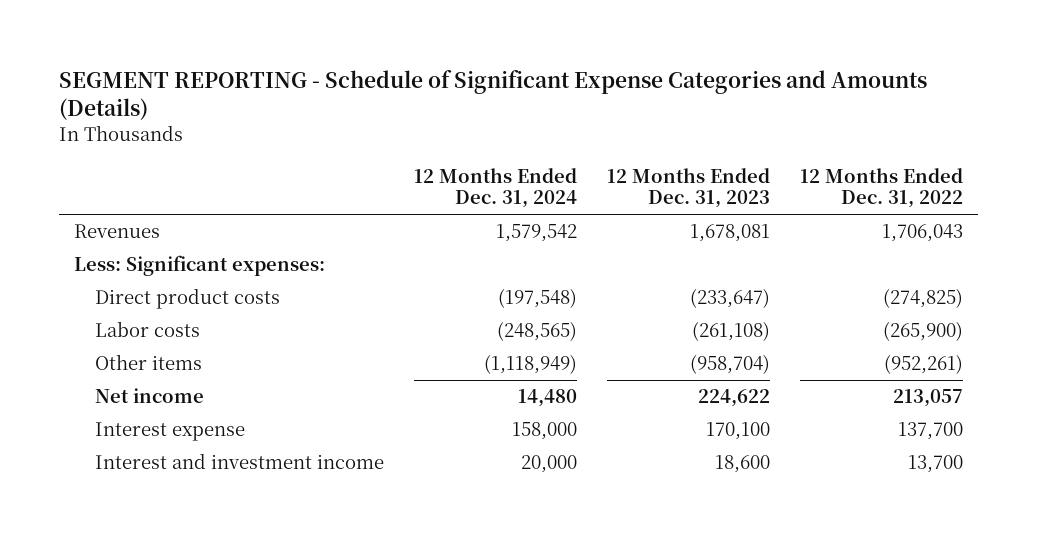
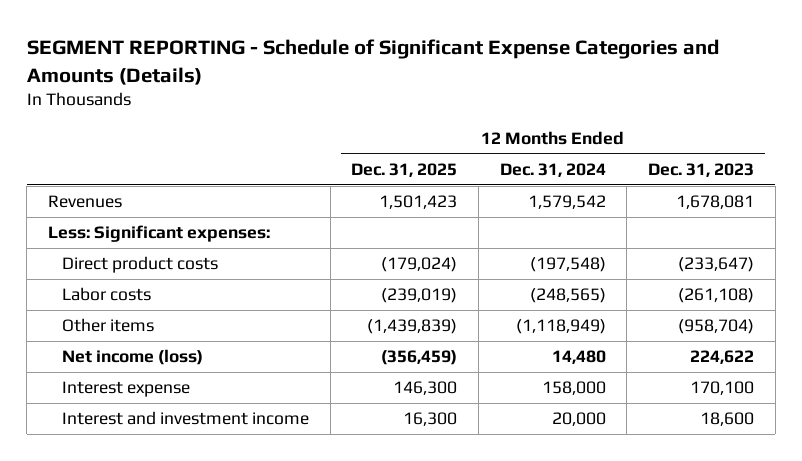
- | 12 Months Ended Dec. 31, 2024 | 12 Months Ended Dec. 31, 2023 | 12 Months Ended Dec. 31, 2022
+ | 12 Months Ended Dec. 31, 2025 | 12 Months Ended Dec. 31, 2024 | 12 Months Ended Dec. 31, 2023
- Net income | 14,480 | 224,622 | 213,057
+ Net income (loss) | (356,459) | 14,480 | 224,622

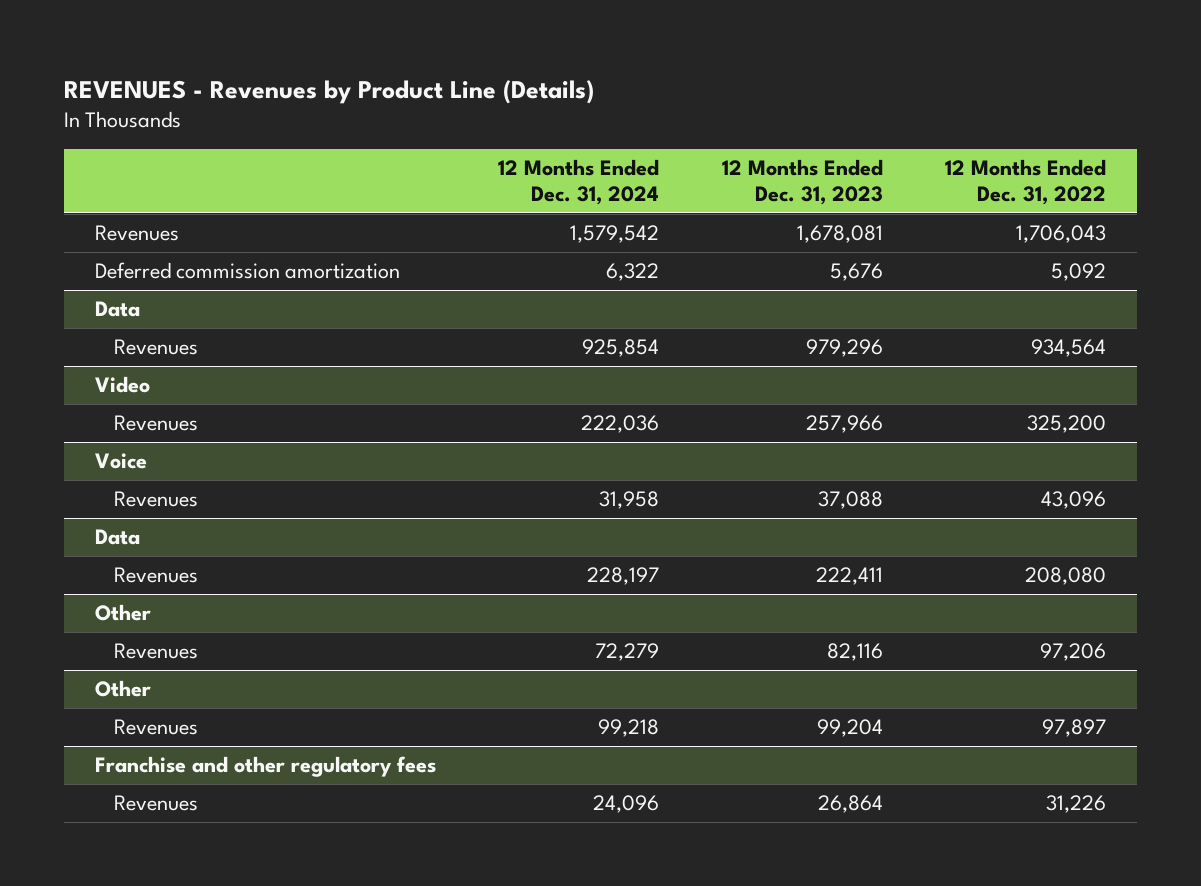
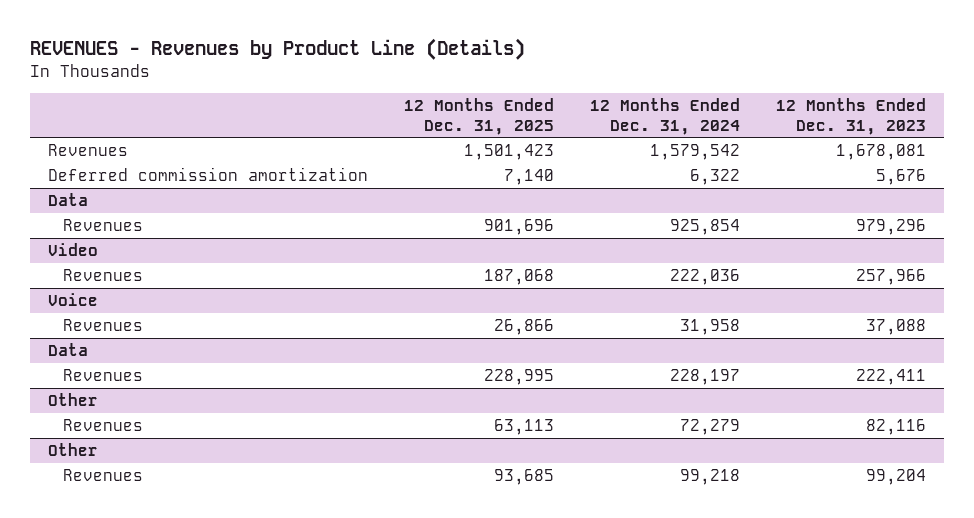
- | 12 Months Ended Dec. 31, 2024 | 12 Months Ended Dec. 31, 2023 | 12 Months Ended Dec. 31, 2022
+ | 12 Months Ended Dec. 31, 2025 | 12 Months Ended Dec. 31, 2024 | 12 Months Ended Dec. 31, 2023
- Franchise and other regulatory fees
- Revenues | 24,096 | 26,864 | 31,226

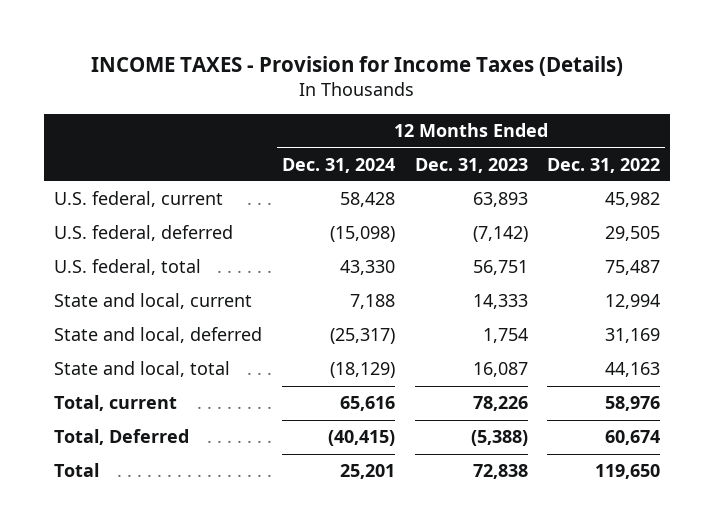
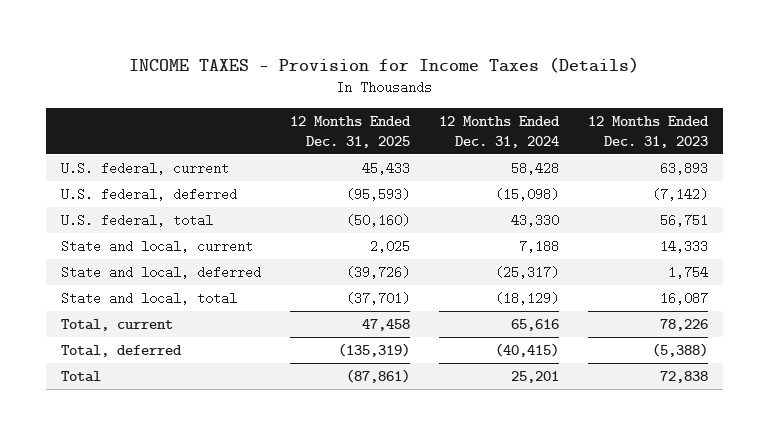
- | 12 Months Ended Dec. 31, 2024 | 12 Months Ended Dec. 31, 2023 | 12 Months Ended Dec. 31, 2022
+ | 12 Months Ended Dec. 31, 2025 | 12 Months Ended Dec. 31, 2024 | 12 Months Ended Dec. 31, 2023
- Total, Deferred | (40,415) | (5,388) | 60,674
+ Total, deferred | (135,319) | (40,415) | (5,388)

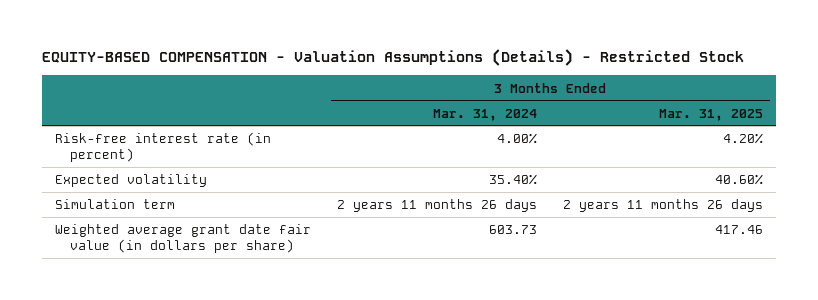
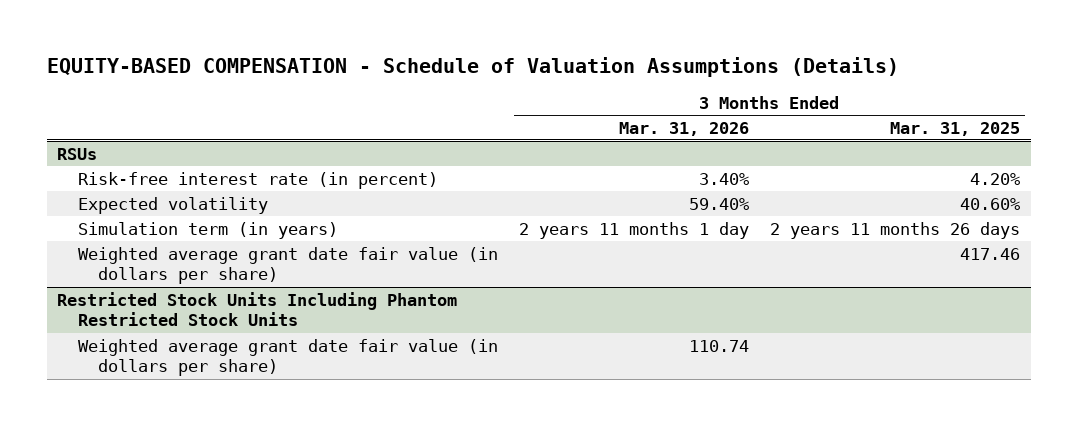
- EQUITY-BASED COMPENSATION - Valuation Assumptions (Details) - Restricted Stock
+ EQUITY-BASED COMPENSATION - Schedule of Valuation Assumptions (Details)
- | 3 Months Ended Mar. 31, 2024 | 3 Months Ended Mar. 31, 2025
+ | 3 Months Ended Mar. 31, 2026 | 3 Months Ended Mar. 31, 2025
+ RSUs
- Simulation term | 2 years 11 months 26 days | 2 years 11 months 26 days
+ Simulation term (in years) | 2 years 11 months 1 day | 2 years 11 months 26 days
+ Restricted Stock Units Including Phantom Restricted Stock Units
+ Weighted average grant date fair value (in dollars per share) | 110.74 |

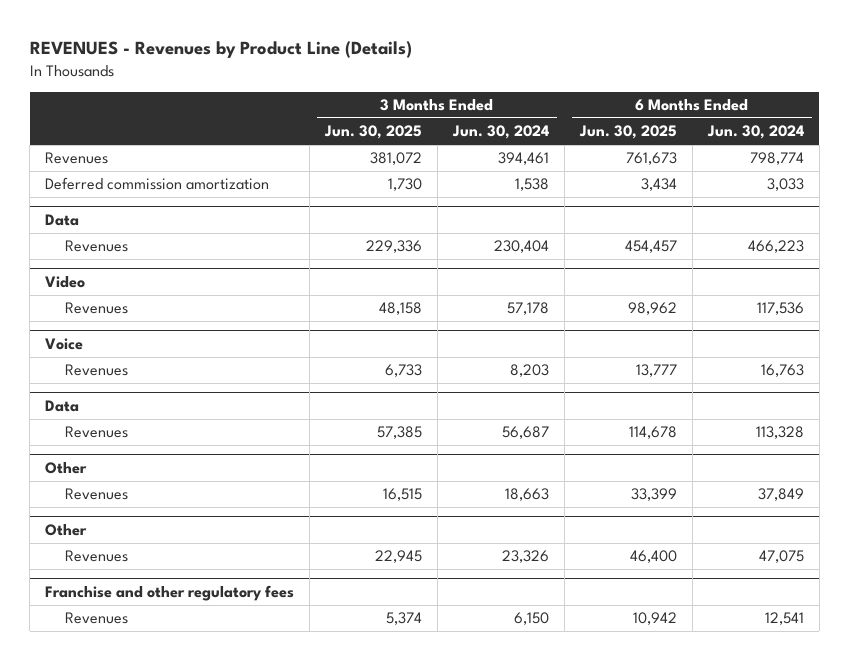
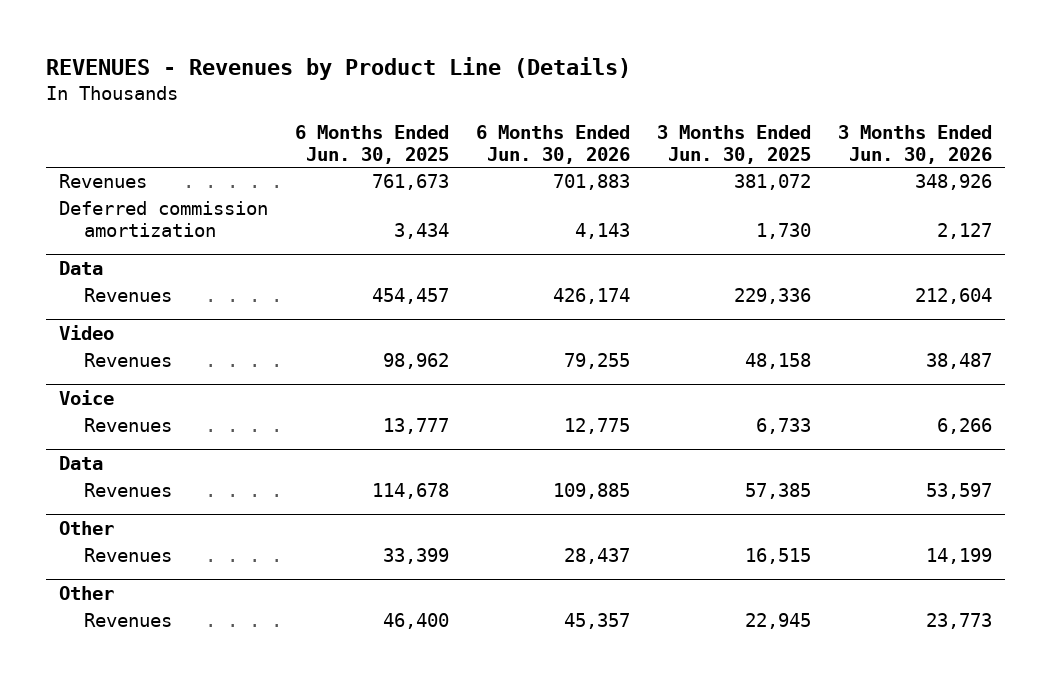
- | 3 Months Ended Jun. 30, 2025 | 3 Months Ended Jun. 30, 2024 | 6 Months Ended Jun. 30, 2025 | 6 Months Ended Jun. 30, 2024
+ | 6 Months Ended Jun. 30, 2025 | 6 Months Ended Jun. 30, 2026 | 3 Months Ended Jun. 30, 2025 | 3 Months Ended Jun. 30, 2026
- Franchise and other regulatory fees
- Revenues | 5,374 | 6,150 | 10,942 | 12,541

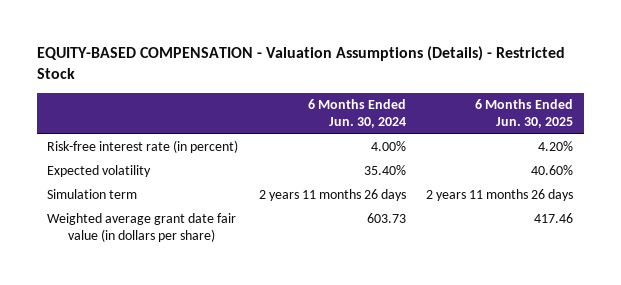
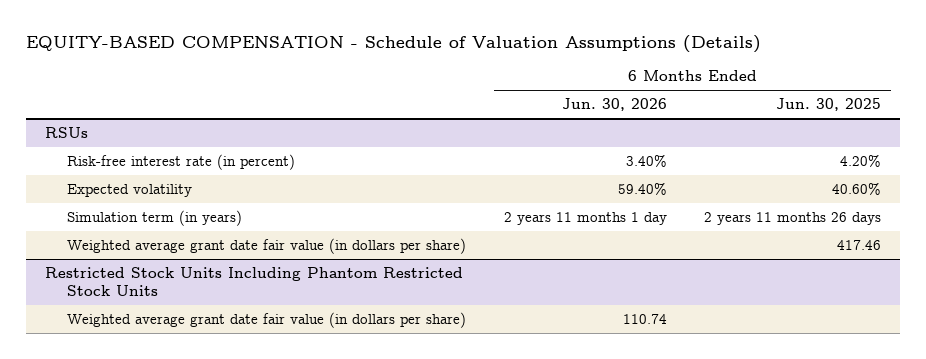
- EQUITY-BASED COMPENSATION - Valuation Assumptions (Details) - Restricted Stock
+ EQUITY-BASED COMPENSATION - Schedule of Valuation Assumptions (Details)
- | 6 Months Ended Jun. 30, 2024 | 6 Months Ended Jun. 30, 2025
+ | 6 Months Ended Jun. 30, 2026 | 6 Months Ended Jun. 30, 2025
+ RSUs
- Simulation term | 2 years 11 months 26 days | 2 years 11 months 26 days
+ Simulation term (in years) | 2 years 11 months 1 day | 2 years 11 months 26 days
+ Restricted Stock Units Including Phantom Restricted Stock Units
+ Weighted average grant date fair value (in dollars per share) | 110.74 |

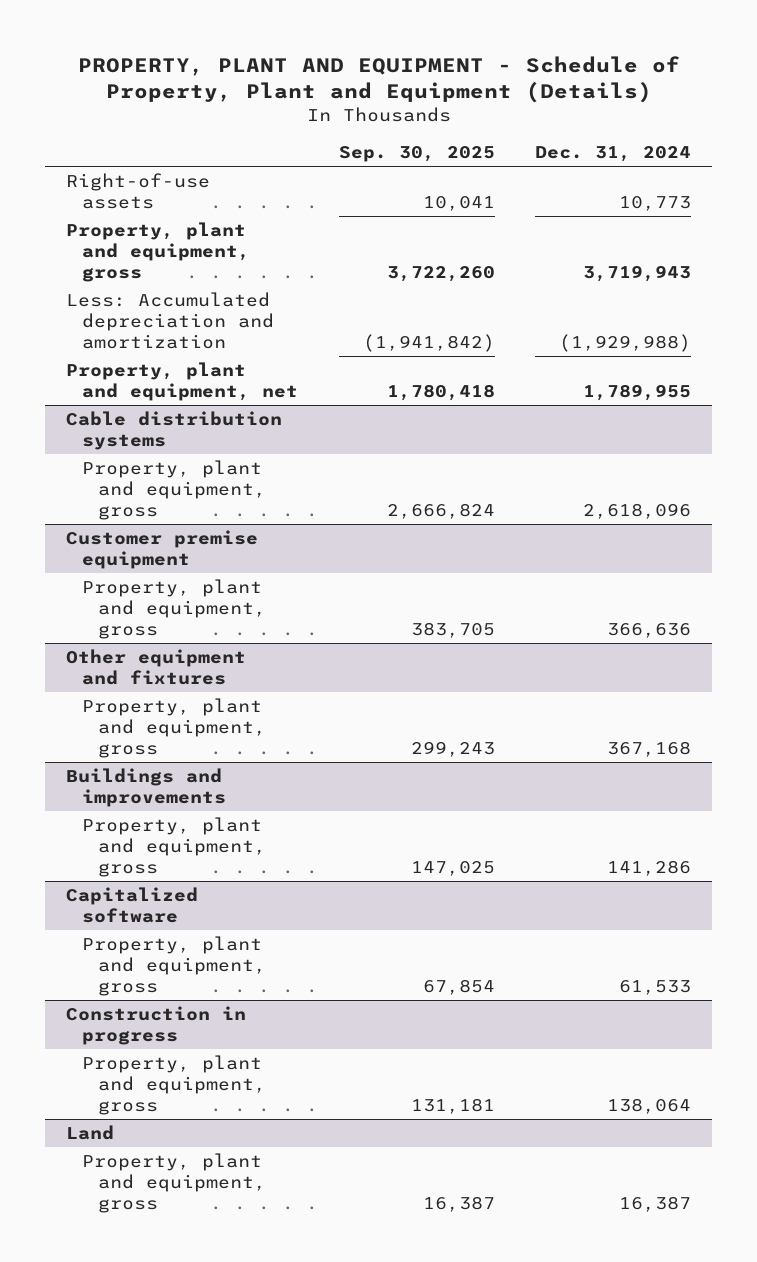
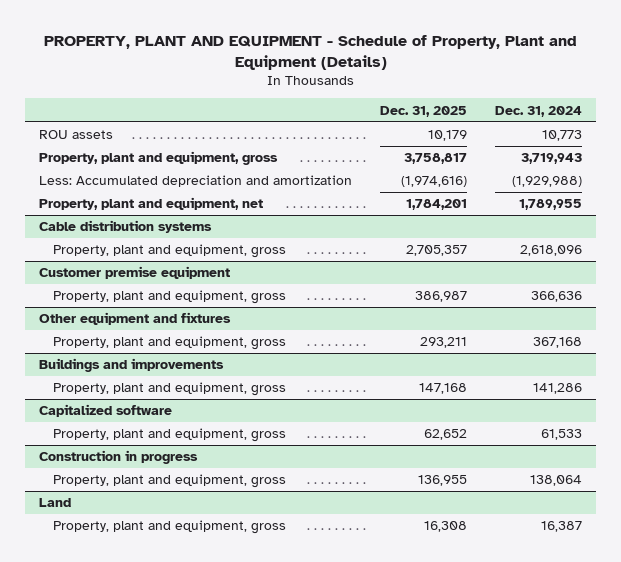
- | Sep. 30, 2025 | Dec. 31, 2024
+ | Dec. 31, 2025 | Dec. 31, 2024
- Right-of-use assets | 10,041 | 10,773
+ ROU assets | 10,179 | 10,773

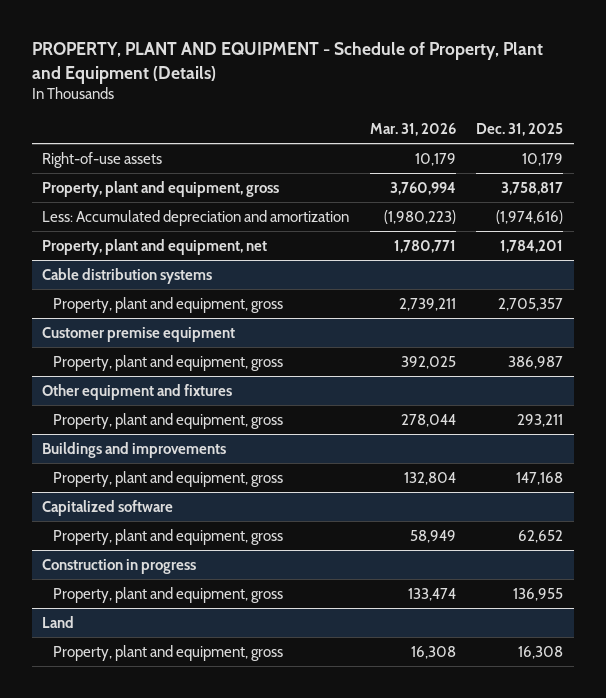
- | Dec. 31, 2025 | Dec. 31, 2024
+ | Mar. 31, 2026 | Dec. 31, 2025
- ROU assets | 10,179 | 10,773
+ Right-of-use assets | 10,179 | 10,179

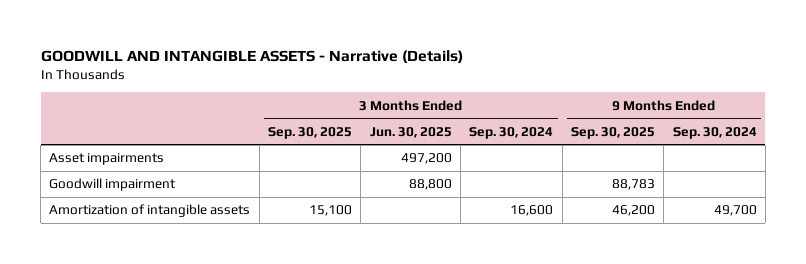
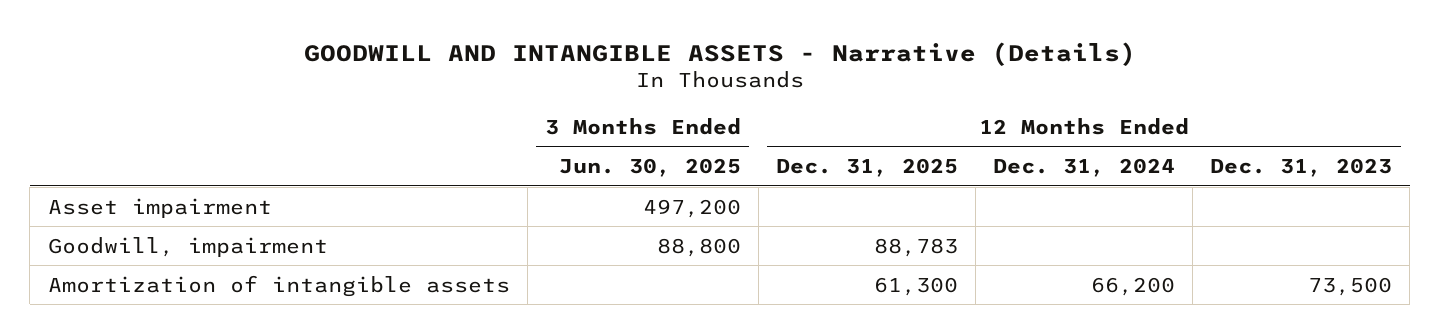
- | 3 Months Ended Sep. 30, 2025 | 3 Months Ended Jun. 30, 2025 | 3 Months Ended Sep. 30, 2024 | 9 Months Ended Sep. 30, 2025 | 9 Months Ended Sep. 30, 2024
+ | 3 Months Ended Jun. 30, 2025 | 12 Months Ended Dec. 31, 2025 | 12 Months Ended Dec. 31, 2024 | 12 Months Ended Dec. 31, 2023
- Asset impairments | | 497,200 | | |
- Goodwill impairment | | 88,800 | | 88,783 |
+ Asset impairment | 497,200 | | |
+ Goodwill, impairment | 88,800 | 88,783 | |

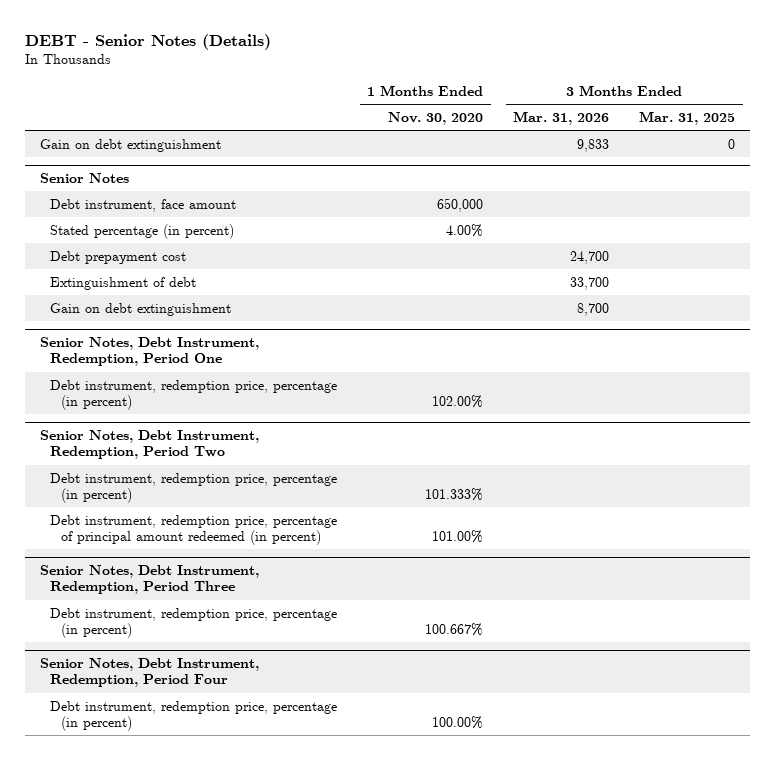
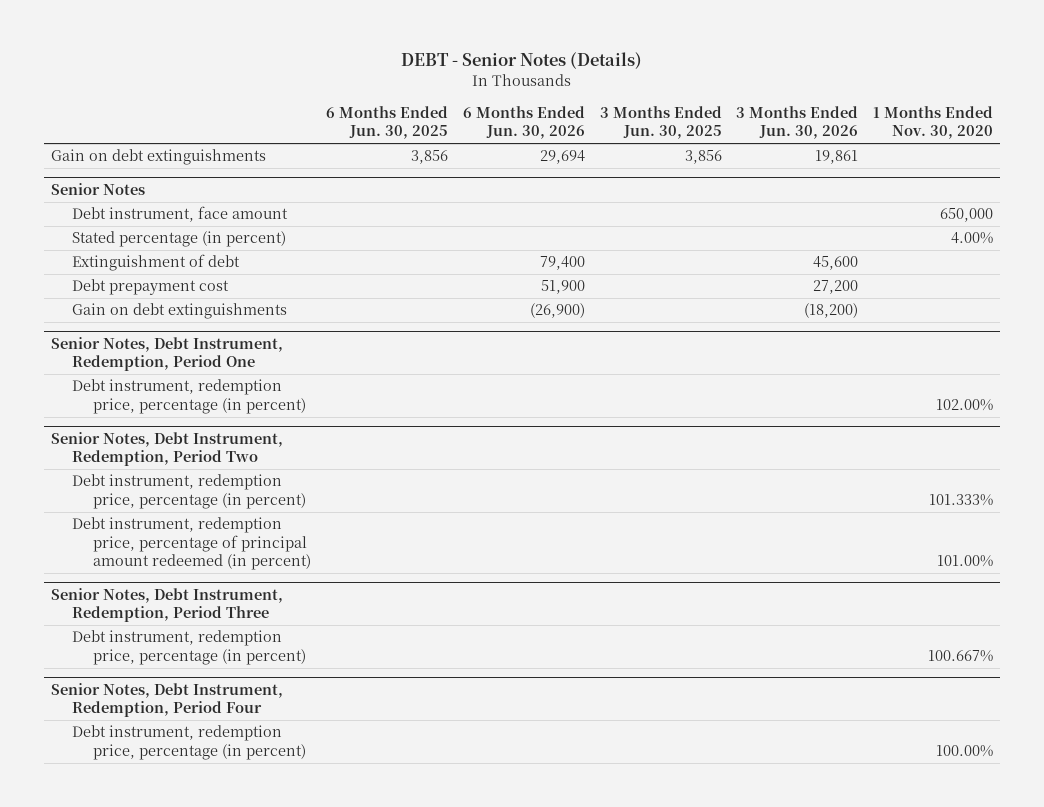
- | 1 Months Ended Nov. 30, 2020 | 3 Months Ended Mar. 31, 2026 | 3 Months Ended Mar. 31, 2025
+ | 6 Months Ended Jun. 30, 2025 | 6 Months Ended Jun. 30, 2026 | 3 Months Ended Jun. 30, 2025 | 3 Months Ended Jun. 30, 2026 | 1 Months Ended Nov. 30, 2020
- Gain on debt extinguishment | | 9,833 | 0
+ Gain on debt extinguishments | 3,856 | 29,694 | 3,856 | 19,861 |
@ Senior Notes
- Gain on debt extinguishment | | 8,700 |
moved down: Debt prepayment cost | | 51,900 | | 27,200 |
+ Gain on debt extinguishments | | (26,900) | | (18,200) |

